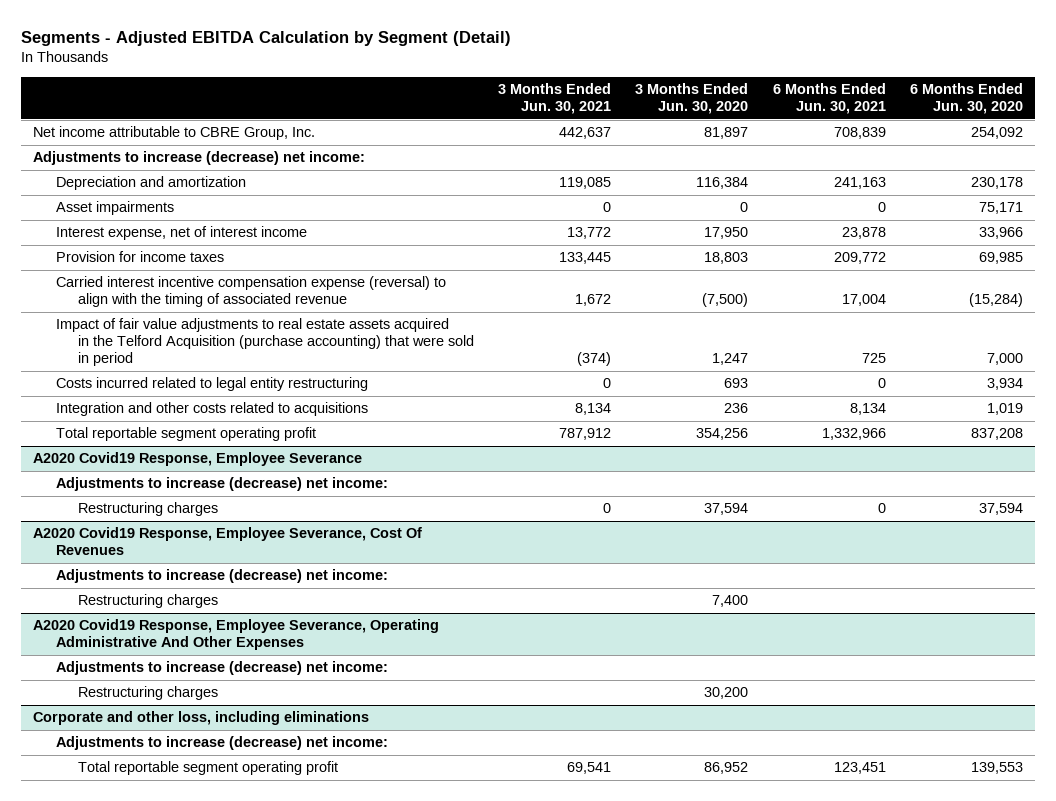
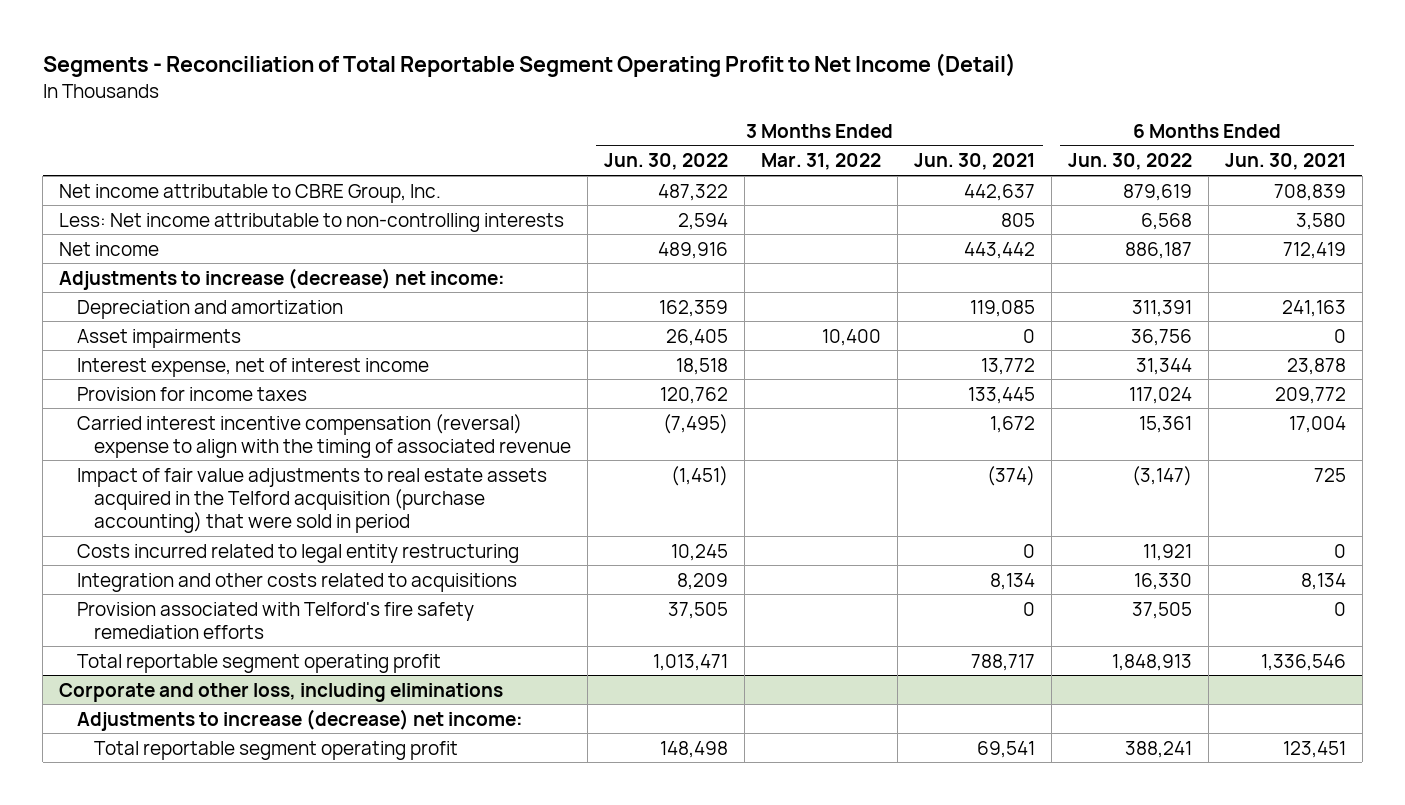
- Segments - Adjusted EBITDA Calculation by Segment (Detail)
+ Segments - Reconciliation of Total Reportable Segment Operating Profit to Net Income (Detail)
- | 3 Months Ended Jun. 30, 2021 | 3 Months Ended Jun. 30, 2020 | 6 Months Ended Jun. 30, 2021 | 6 Months Ended Jun. 30, 2020
+ | 3 Months Ended Jun. 30, 2022 | 3 Months Ended Mar. 31, 2022 | 3 Months Ended Jun. 30, 2021 | 6 Months Ended Jun. 30, 2022 | 6 Months Ended Jun. 30, 2021
+ Less: Net income attributable to non-controlling interests | 2,594 | | 805 | 6,568 | 3,580
+ Net income | 489,916 | | 443,442 | 886,187 | 712,419
- Carried interest incentive compensation expense (reversal) to align with the timing of associated revenue | 1,672 | (7,500) | 17,004 | (15,284)
- Impact of fair value adjustments to real estate assets acquired in the Telford Acquisition (purchase accounting) that were sold in period | (374) | 1,247 | 725 | 7,000
+ Carried interest incentive compensation (reversal) expense to align with the timing of associated revenue | (7,495) | | 1,672 | 15,361 | 17,004
+ Impact of fair value adjustments to real estate assets acquired in the Telford acquisition (purchase accounting) that were sold in period | (1,451) | | (374) | (3,147) | 725
- Total reportable segment operating profit | 787,912 | 354,256 | 1,332,966 | 837,208
- A2020 Covid19 Response, Employee Severance
- Adjustments to increase (decrease) net income:
- Restructuring charges | 0 | 37,594 | 0 | 37,594
- A2020 Covid19 Response, Employee Severance, Cost Of Revenues
- Adjustments to increase (decrease) net income:
- Restructuring charges | | 7,400 | |
- A2020 Covid19 Response, Employee Severance, Operating Administrative And Other Expenses
- Adjustments to increase (decrease) net income:
- Restructuring charges | | 30,200 | |
+ Provision associated with Telford's fire safety remediation efforts | 37,505 | | 0 | 37,505 | 0
+ Total reportable segment operating profit | 1,013,471 | | 788,717 | 1,848,913 | 1,336,546

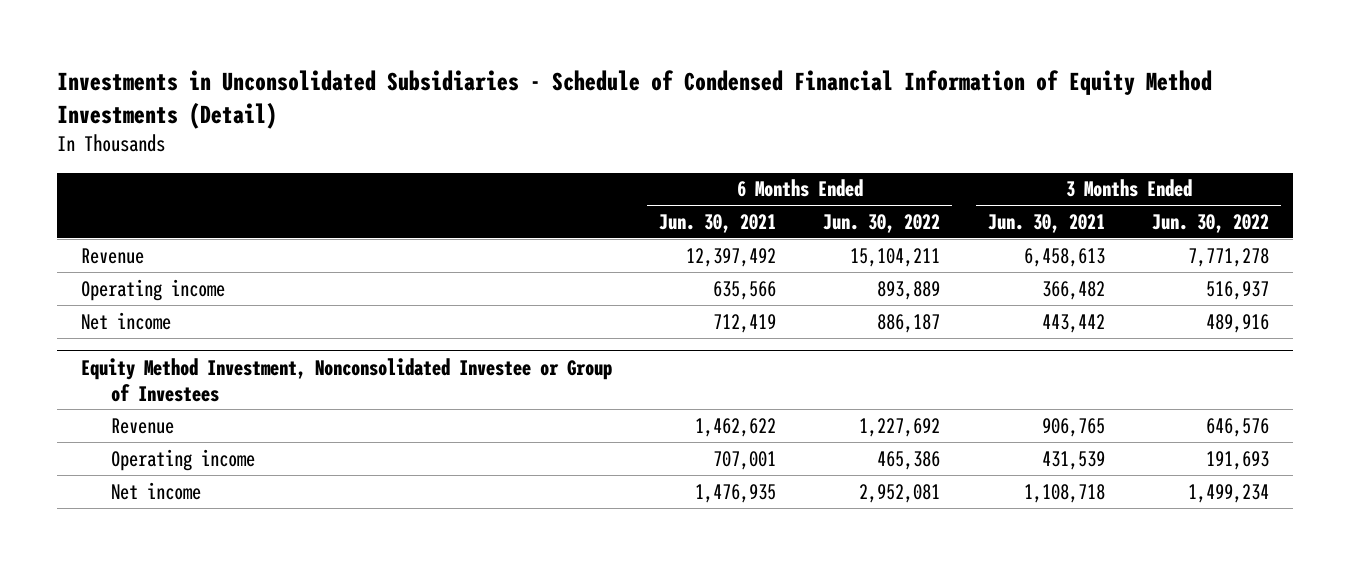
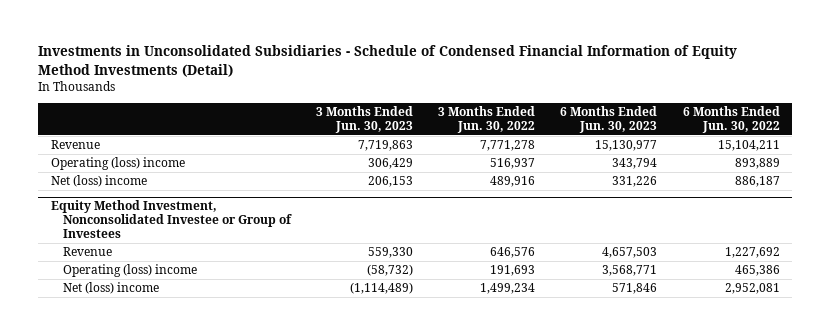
- | 6 Months Ended Jun. 30, 2021 | 6 Months Ended Jun. 30, 2022 | 3 Months Ended Jun. 30, 2021 | 3 Months Ended Jun. 30, 2022
+ | 3 Months Ended Jun. 30, 2023 | 3 Months Ended Jun. 30, 2022 | 6 Months Ended Jun. 30, 2023 | 6 Months Ended Jun. 30, 2022
- Operating income | 635,566 | 893,889 | 366,482 | 516,937
- Net income | 712,419 | 886,187 | 443,442 | 489,916
+ Operating (loss) income | 306,429 | 516,937 | 343,794 | 893,889
+ Net (loss) income | 206,153 | 489,916 | 331,226 | 886,187
@ Equity Method Investment, Nonconsolidated Investee or Group of Investees
- Operating income | 707,001 | 465,386 | 431,539 | 191,693
- Net income | 1,476,935 | 2,952,081 | 1,108,718 | 1,499,234
+ Operating (loss) income | (58,732) | 191,693 | 3,568,771 | 465,386
+ Net (loss) income | (1,114,489) | 1,499,234 | 571,846 | 2,952,081

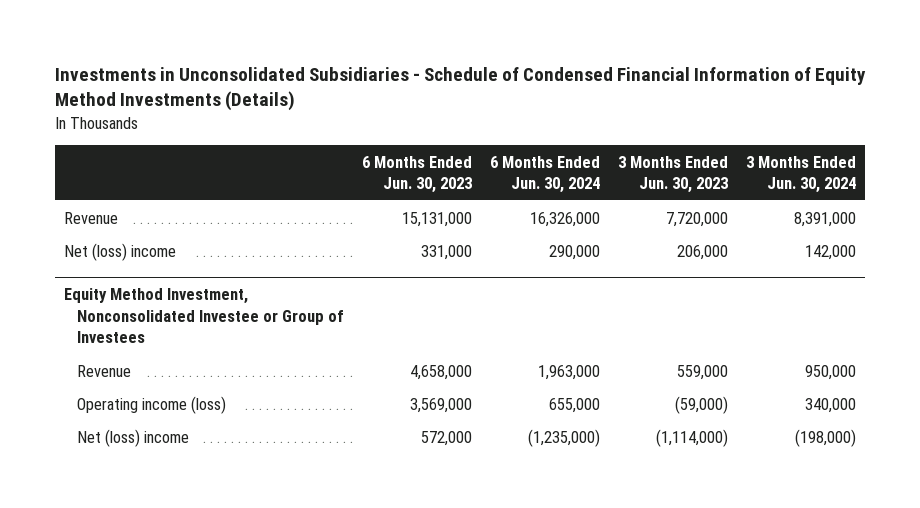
- Investments in Unconsolidated Subsidiaries - Schedule of Condensed Financial Information of Equity Method Investments (Detail)
+ Investments in Unconsolidated Subsidiaries - Schedule of Condensed Financial Information of Equity Method Investments (Details)
- | 3 Months Ended Jun. 30, 2023 | 3 Months Ended Jun. 30, 2022 | 6 Months Ended Jun. 30, 2023 | 6 Months Ended Jun. 30, 2022
+ | 6 Months Ended Jun. 30, 2023 | 6 Months Ended Jun. 30, 2024 | 3 Months Ended Jun. 30, 2023 | 3 Months Ended Jun. 30, 2024
- Revenue | 7,719,863 | 7,771,278 | 15,130,977 | 15,104,211
- Operating (loss) income | 306,429 | 516,937 | 343,794 | 893,889
- Net (loss) income | 206,153 | 489,916 | 331,226 | 886,187
+ Revenue | 15,131,000 | 16,326,000 | 7,720,000 | 8,391,000
+ Net (loss) income | 331,000 | 290,000 | 206,000 | 142,000
@ Equity Method Investment, Nonconsolidated Investee or Group of Investees
- Revenue | 559,330 | 646,576 | 4,657,503 | 1,227,692
- Operating (loss) income | (58,732) | 191,693 | 3,568,771 | 465,386
- Net (loss) income | (1,114,489) | 1,499,234 | 571,846 | 2,952,081
+ Revenue | 4,658,000 | 1,963,000 | 559,000 | 950,000
+ Operating income (loss) | 3,569,000 | 655,000 | (59,000) | 340,000
+ Net (loss) income | 572,000 | (1,235,000) | (1,114,000) | (198,000)

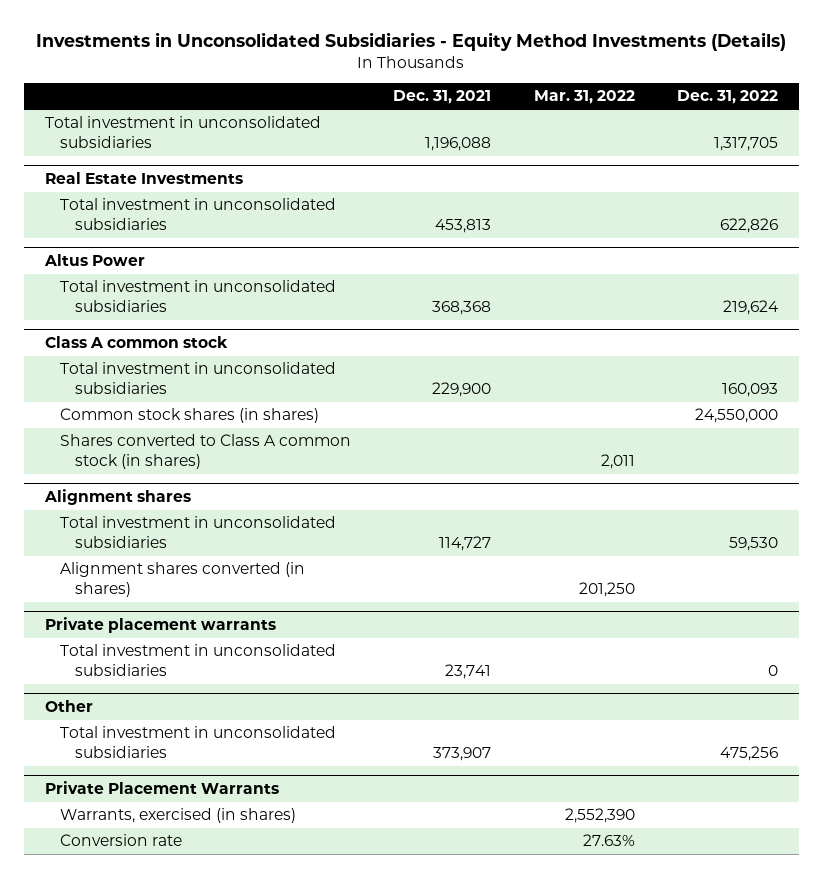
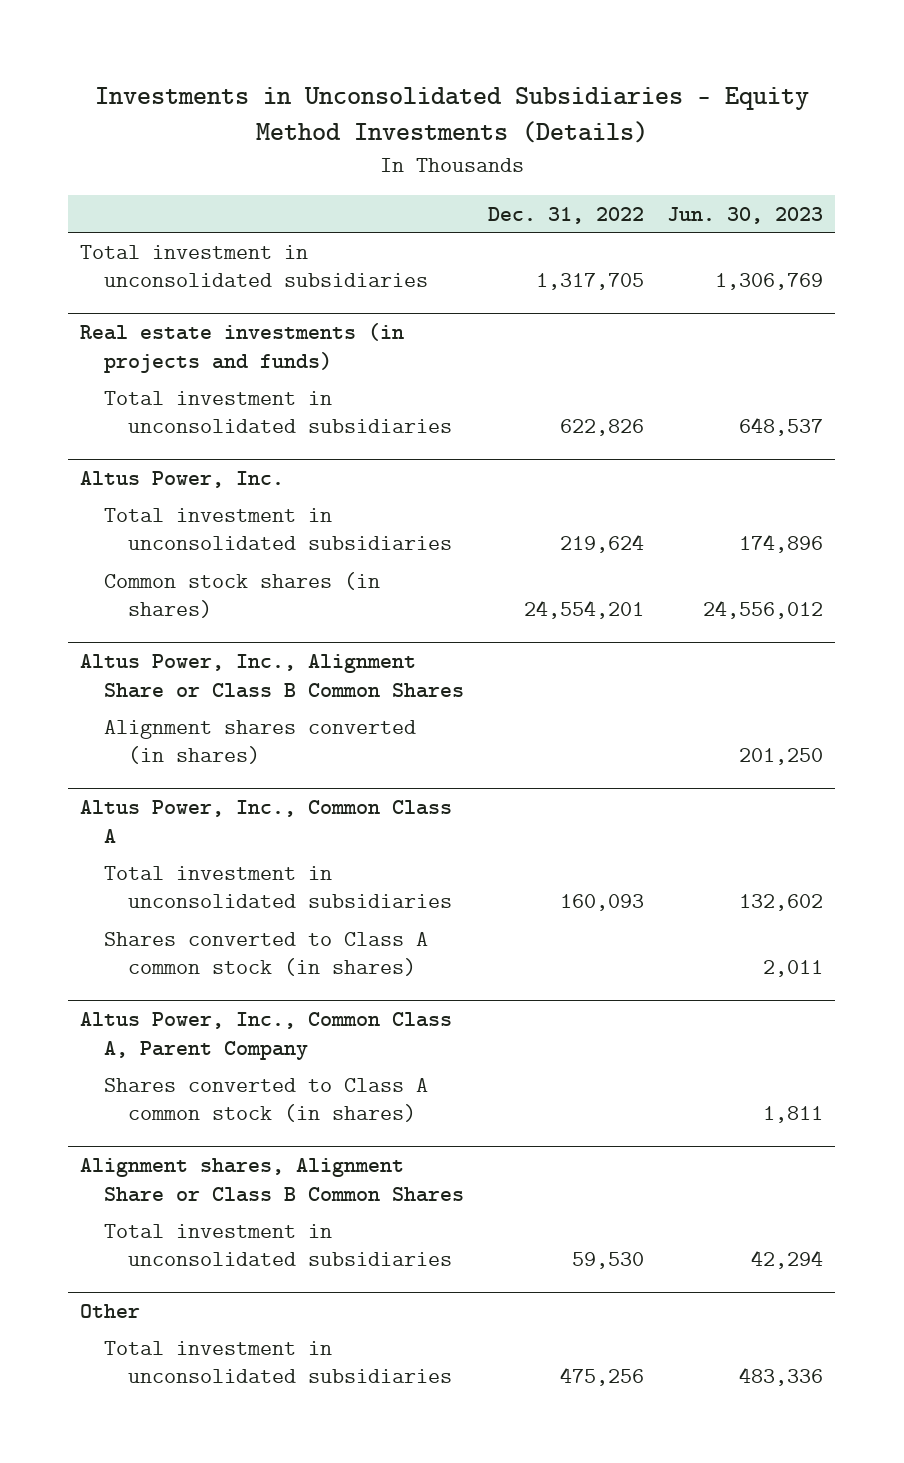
- | Dec. 31, 2021 | Mar. 31, 2022 | Dec. 31, 2022
+ | Dec. 31, 2022 | Jun. 30, 2023
- Real Estate Investments
+ Real estate investments (in projects and funds)
- Altus Power
+ Altus Power, Inc.
- Class A common stock
+ Common stock shares (in shares) | 24,554,201 | 24,556,012
+ Altus Power, Inc., Alignment Share or Class B Common Shares
+ Alignment shares converted (in shares) | | 201,250
+ Altus Power, Inc., Common Class A
- Common stock shares (in shares) | | | 24,550,000
- Alignment shares
+ Altus Power, Inc., Common Class A, Parent Company
+ Shares converted to Class A common stock (in shares) | | 1,811
+ Alignment shares, Alignment Share or Class B Common Shares
- Alignment shares converted (in shares) | | 201,250 |
- Private placement warrants
- Total investment in unconsolidated subsidiaries | 23,741 | | 0
- Private Placement Warrants
- Warrants, exercised (in shares) | | 2,552,390 |
- Conversion rate | | 27.63% |

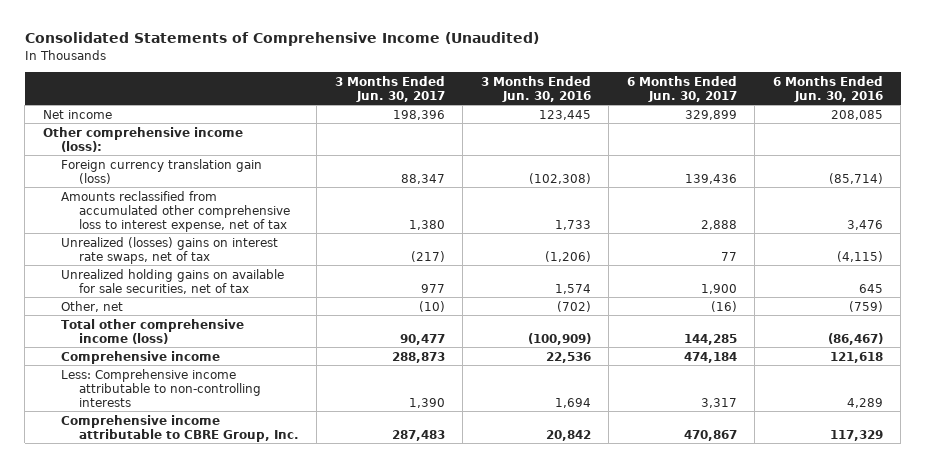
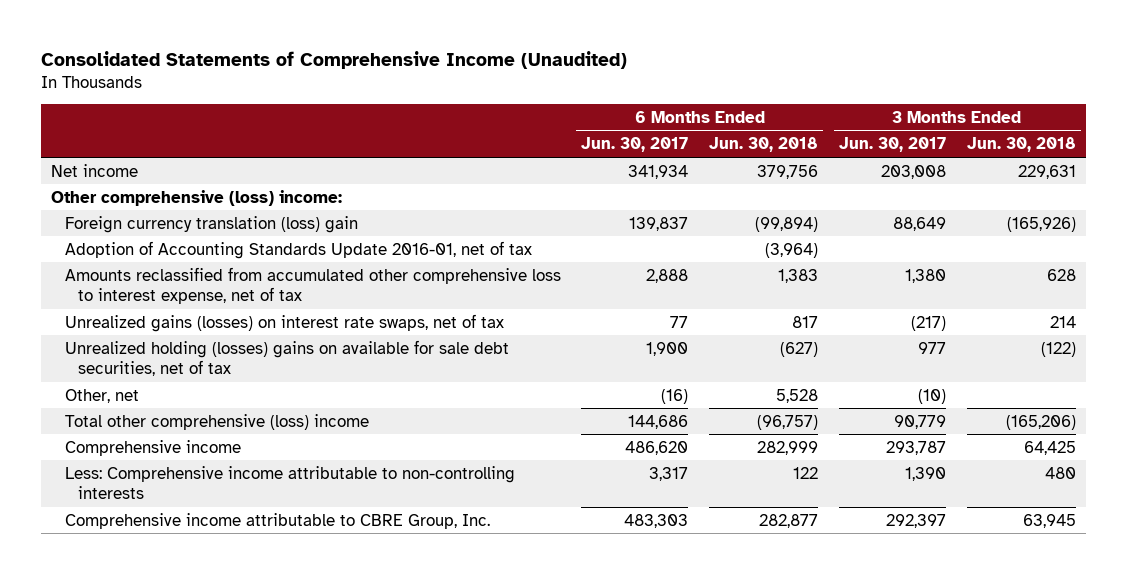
- | 3 Months Ended Jun. 30, 2017 | 3 Months Ended Jun. 30, 2016 | 6 Months Ended Jun. 30, 2017 | 6 Months Ended Jun. 30, 2016
+ | 6 Months Ended Jun. 30, 2017 | 6 Months Ended Jun. 30, 2018 | 3 Months Ended Jun. 30, 2017 | 3 Months Ended Jun. 30, 2018
- Net income | 198,396 | 123,445 | 329,899 | 208,085
- Other comprehensive income (loss):
- Foreign currency translation gain (loss) | 88,347 | (102,308) | 139,436 | (85,714)
+ Net income | 341,934 | 379,756 | 203,008 | 229,631
+ Other comprehensive (loss) income:
+ Foreign currency translation (loss) gain | 139,837 | (99,894) | 88,649 | (165,926)
+ Adoption of Accounting Standards Update 2016-01, net of tax | | (3,964) | |
- Unrealized (losses) gains on interest rate swaps, net of tax | (217) | (1,206) | 77 | (4,115)
- Unrealized holding gains on available for sale securities, net of tax | 977 | 1,574 | 1,900 | 645
+ Unrealized gains (losses) on interest rate swaps, net of tax | 77 | 817 | (217) | 214
+ Unrealized holding (losses) gains on available for sale debt securities, net of tax | 1,900 | (627) | 977 | (122)
- Total other comprehensive income (loss) | 90,477 | (100,909) | 144,285 | (86,467)
- Comprehensive income | 288,873 | 22,536 | 474,184 | 121,618
+ Total other comprehensive (loss) income | 144,686 | (96,757) | 90,779 | (165,206)
+ Comprehensive income | 486,620 | 282,999 | 293,787 | 64,425
- Comprehensive income attributable to CBRE Group, Inc. | 287,483 | 20,842 | 470,867 | 117,329
+ Comprehensive income attributable to CBRE Group, Inc. | 483,303 | 282,877 | 292,397 | 63,945

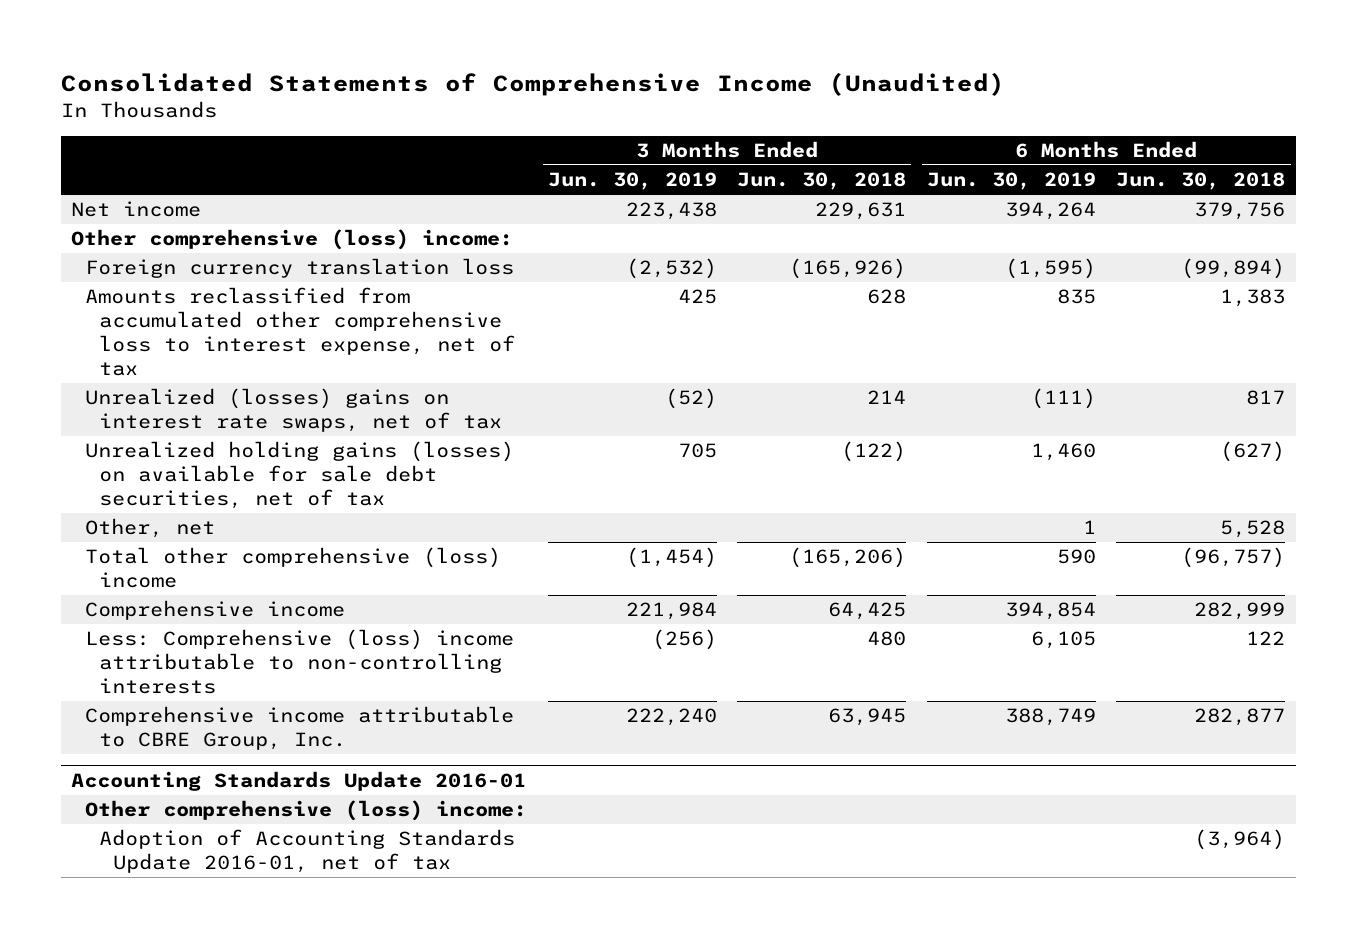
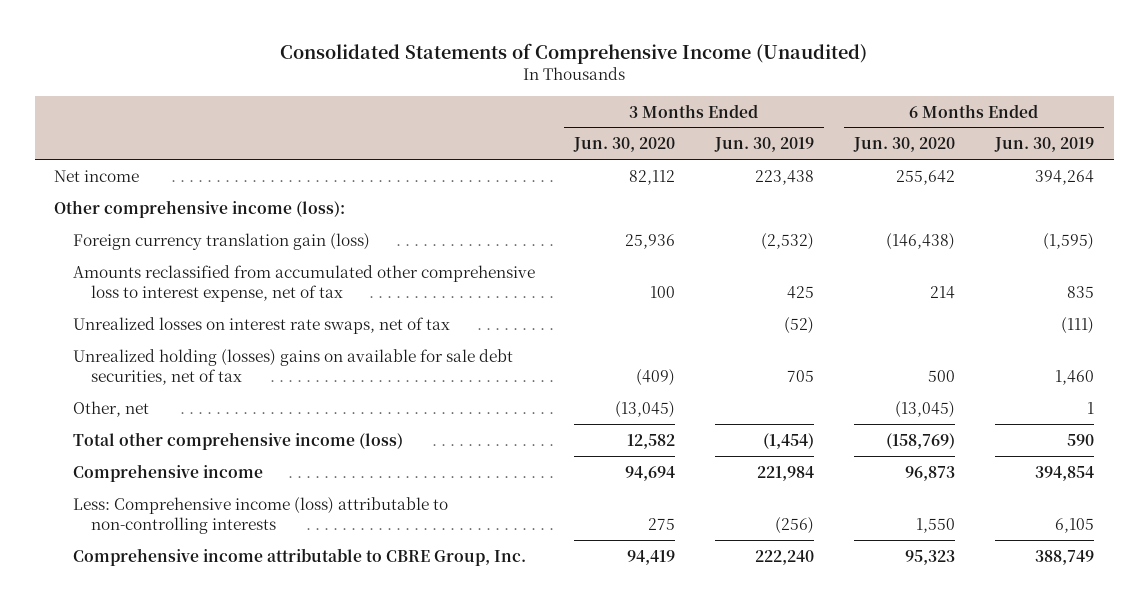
- | 3 Months Ended Jun. 30, 2019 | 3 Months Ended Jun. 30, 2018 | 6 Months Ended Jun. 30, 2019 | 6 Months Ended Jun. 30, 2018
+ | 3 Months Ended Jun. 30, 2020 | 3 Months Ended Jun. 30, 2019 | 6 Months Ended Jun. 30, 2020 | 6 Months Ended Jun. 30, 2019
- Other comprehensive (loss) income:
- Foreign currency translation loss | (2,532) | (165,926) | (1,595) | (99,894)
+ Other comprehensive income (loss):
+ Foreign currency translation gain (loss) | 25,936 | (2,532) | (146,438) | (1,595)
- Unrealized (losses) gains on interest rate swaps, net of tax | (52) | 214 | (111) | 817
- Unrealized holding gains (losses) on available for sale debt securities, net of tax | 705 | (122) | 1,460 | (627)
+ Unrealized losses on interest rate swaps, net of tax | | (52) | | (111)
+ Unrealized holding (losses) gains on available for sale debt securities, net of tax | (409) | 705 | 500 | 1,460
- Total other comprehensive (loss) income | (1,454) | (165,206) | 590 | (96,757)
+ Total other comprehensive income (loss) | 12,582 | (1,454) | (158,769) | 590
- Less: Comprehensive (loss) income attributable to non-controlling interests | (256) | 480 | 6,105 | 122
+ Less: Comprehensive income (loss) attributable to non-controlling interests | 275 | (256) | 1,550 | 6,105
- Accounting Standards Update 2016-01
- Other comprehensive (loss) income:
- Adoption of Accounting Standards Update 2016-01, net of tax | | | | (3,964)

